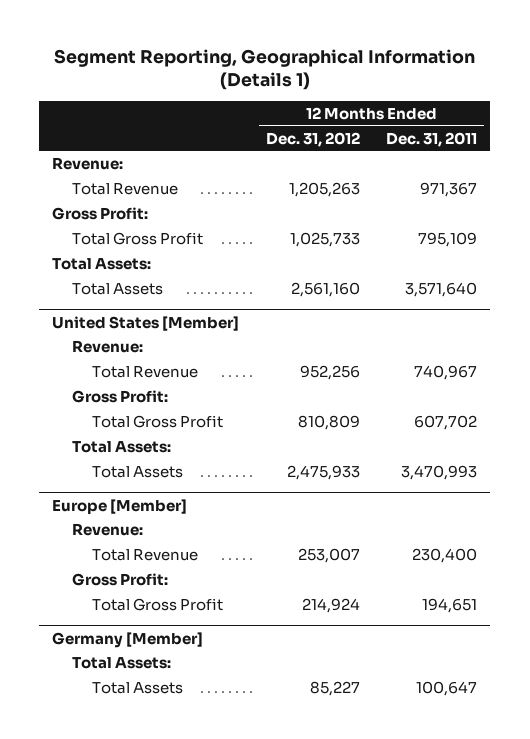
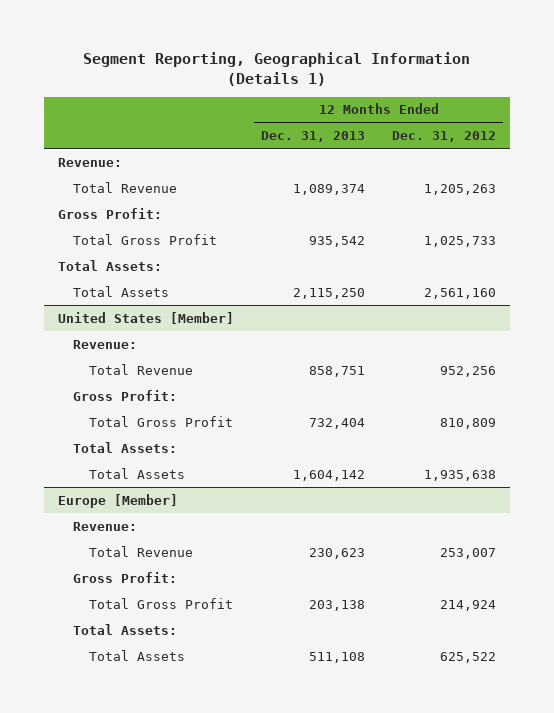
- | 12 Months Ended Dec. 31, 2012 | 12 Months Ended Dec. 31, 2011
+ | 12 Months Ended Dec. 31, 2013 | 12 Months Ended Dec. 31, 2012
@ United States [Member]
- Total Assets | 2,475,933 | 3,470,993
+ Total Assets | 1,604,142 | 1,935,638
- Germany [Member]
- Total Assets | 85,227 | 100,647
@ Europe [Member]
+ Total Assets | 511,108 | 625,522

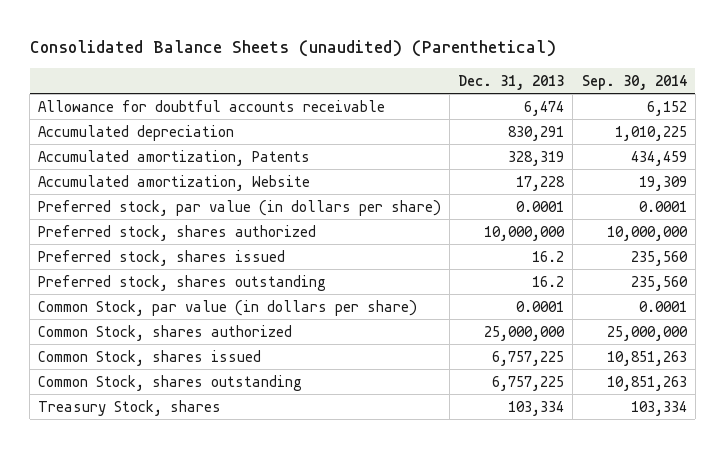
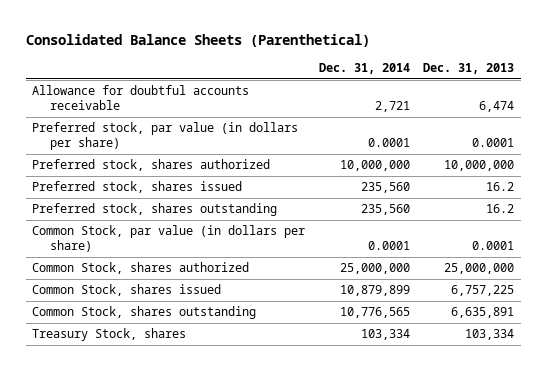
- Consolidated Balance Sheets (unaudited) (Parenthetical)
+ Consolidated Balance Sheets (Parenthetical)
- | Dec. 31, 2013 | Sep. 30, 2014
+ | Dec. 31, 2014 | Dec. 31, 2013
- Accumulated depreciation | 830,291 | 1,010,225
- Accumulated amortization, Patents | 328,319 | 434,459
- Accumulated amortization, Website | 17,228 | 19,309
- Common Stock, shares outstanding | 6,757,225 | 10,851,263
+ Common Stock, shares outstanding | 10,776,565 | 6,635,891

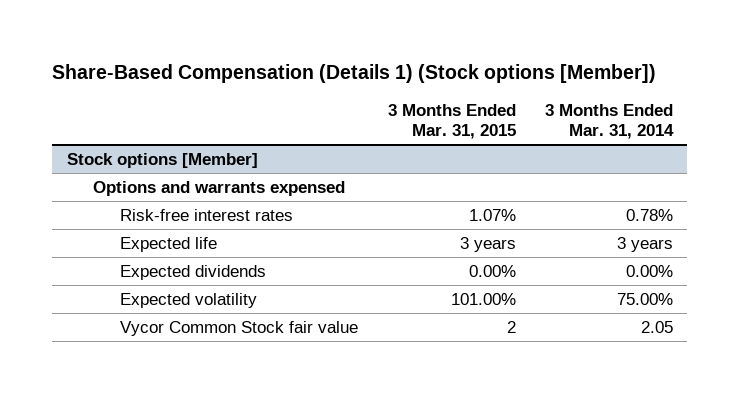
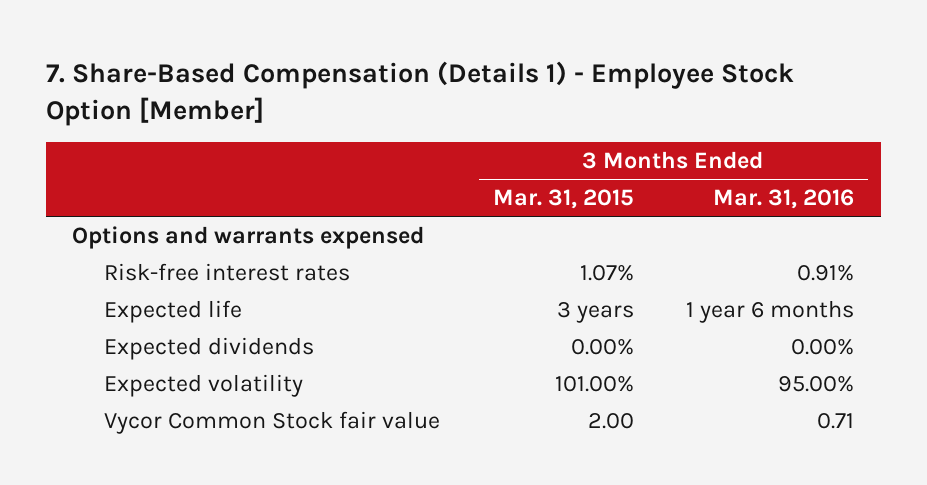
- Share-Based Compensation (Details 1) (Stock options [Member])
+ 7. Share-Based Compensation (Details 1) - Employee Stock Option [Member]
- | 3 Months Ended Mar. 31, 2015 | 3 Months Ended Mar. 31, 2014
+ | 3 Months Ended Mar. 31, 2015 | 3 Months Ended Mar. 31, 2016
- Stock options [Member]
- Vycor Common Stock fair value | 2 | 2.05
+ Vycor Common Stock fair value | 2.00 | 0.71

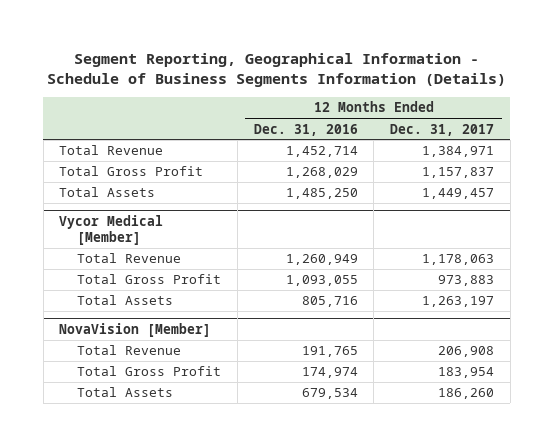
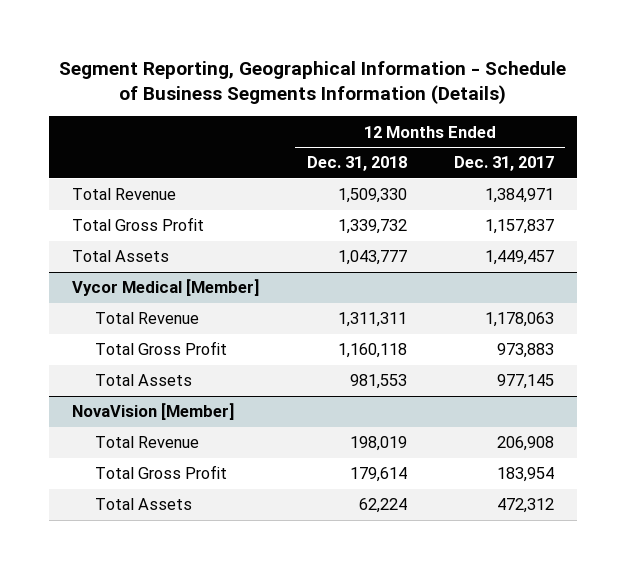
- | 12 Months Ended Dec. 31, 2016 | 12 Months Ended Dec. 31, 2017
+ | 12 Months Ended Dec. 31, 2018 | 12 Months Ended Dec. 31, 2017
@ Vycor Medical [Member]
- Total Assets | 805,716 | 1,263,197
+ Total Assets | 981,553 | 977,145
@ NovaVision [Member]
- Total Assets | 679,534 | 186,260
+ Total Assets | 62,224 | 472,312

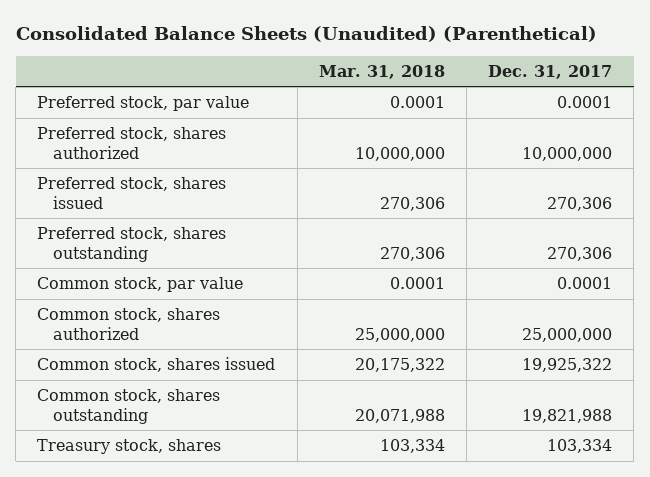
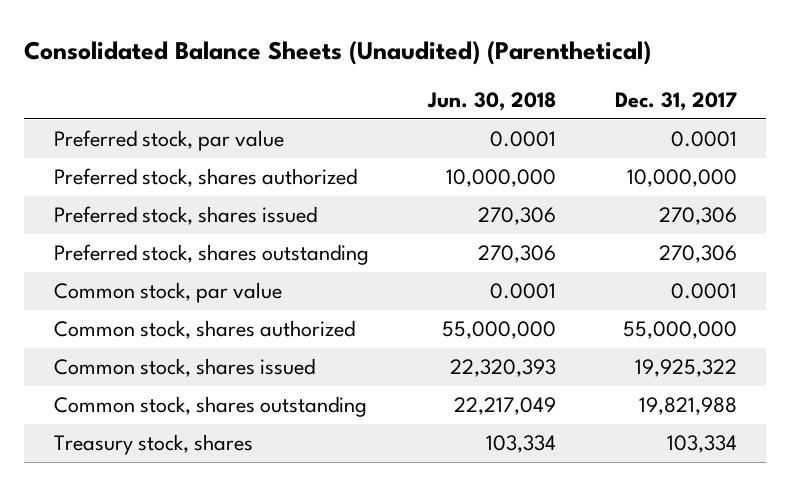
- | Mar. 31, 2018 | Dec. 31, 2017
+ | Jun. 30, 2018 | Dec. 31, 2017
- Common stock, shares authorized | 25,000,000 | 25,000,000
+ Common stock, shares authorized | 55,000,000 | 55,000,000

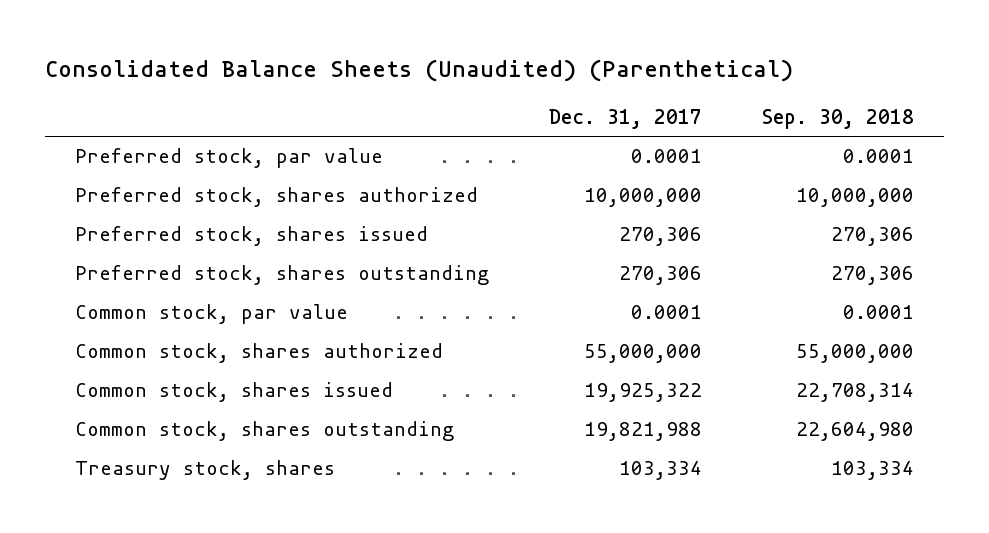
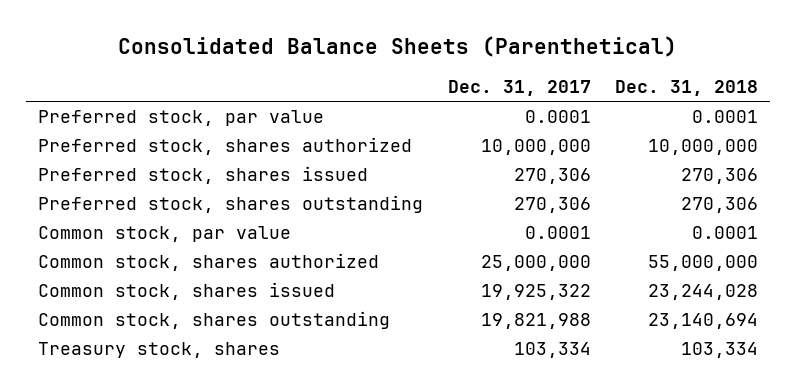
- Consolidated Balance Sheets (Unaudited) (Parenthetical)
+ Consolidated Balance Sheets (Parenthetical)
- | Dec. 31, 2017 | Sep. 30, 2018
+ | Dec. 31, 2017 | Dec. 31, 2018
- Common stock, shares authorized | 55,000,000 | 55,000,000
+ Common stock, shares authorized | 25,000,000 | 55,000,000

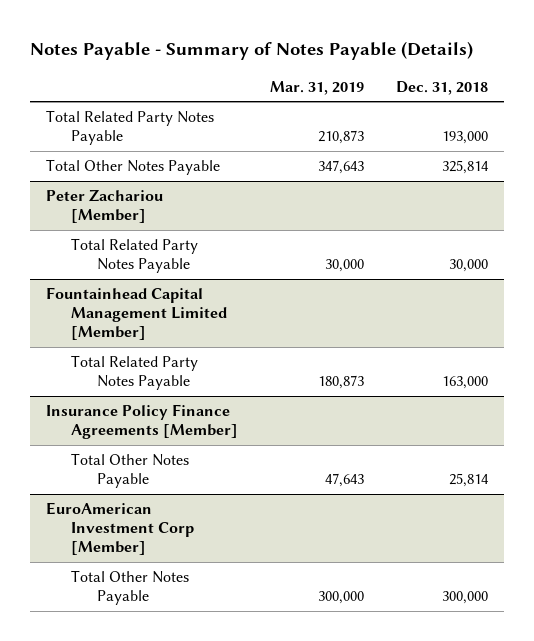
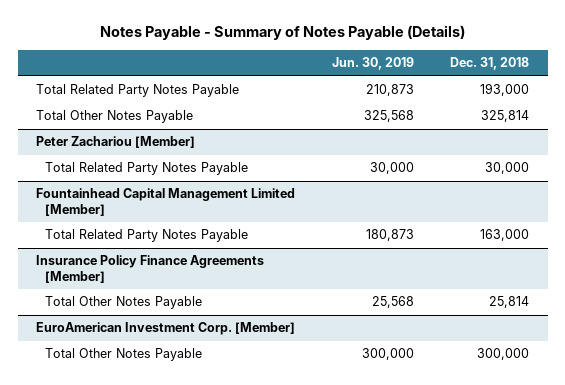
- | Mar. 31, 2019 | Dec. 31, 2018
+ | Jun. 30, 2019 | Dec. 31, 2018
- EuroAmerican Investment Corp [Member]
+ EuroAmerican Investment Corp. [Member]

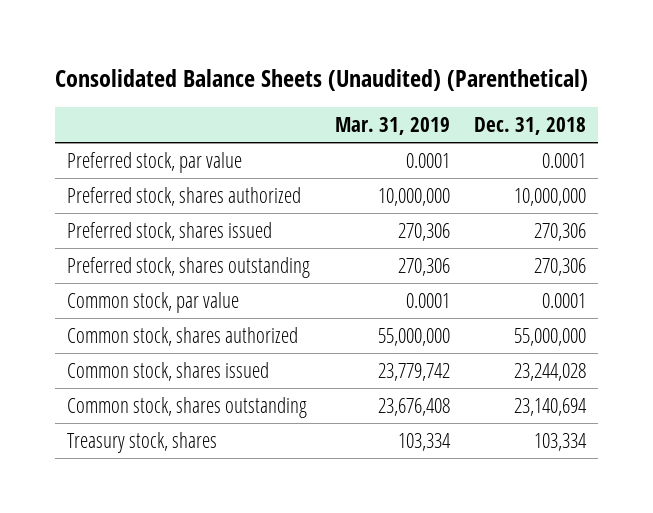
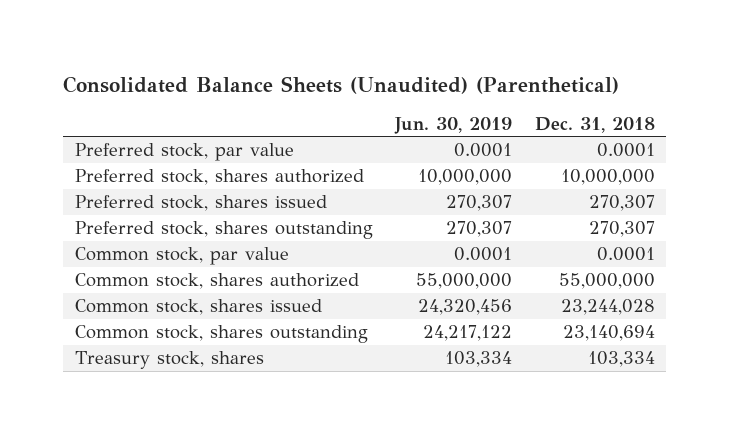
- | Mar. 31, 2019 | Dec. 31, 2018
+ | Jun. 30, 2019 | Dec. 31, 2018
- Preferred stock, shares issued | 270,306 | 270,306
- Preferred stock, shares outstanding | 270,306 | 270,306
+ Preferred stock, shares issued | 270,307 | 270,307
+ Preferred stock, shares outstanding | 270,307 | 270,307

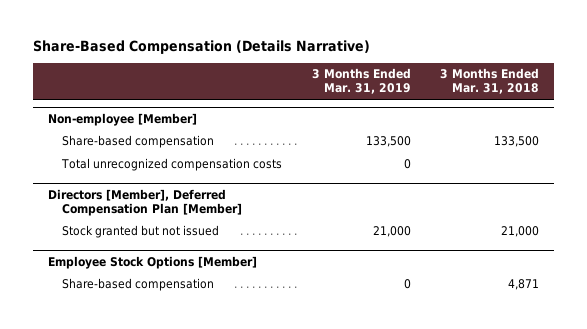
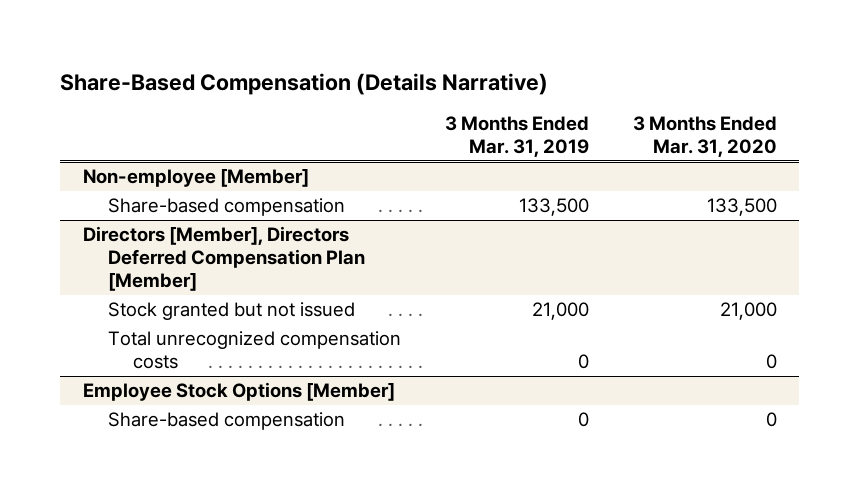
- | 3 Months Ended Mar. 31, 2019 | 3 Months Ended Mar. 31, 2018
+ | 3 Months Ended Mar. 31, 2019 | 3 Months Ended Mar. 31, 2020
@ Non-employee [Member]
- Total unrecognized compensation costs | 0 |
- Directors [Member], Deferred Compensation Plan [Member]
+ Directors [Member], Directors Deferred Compensation Plan [Member]
+ Total unrecognized compensation costs | 0 | 0

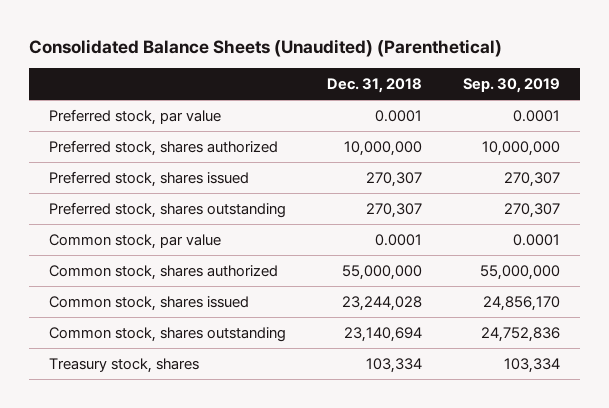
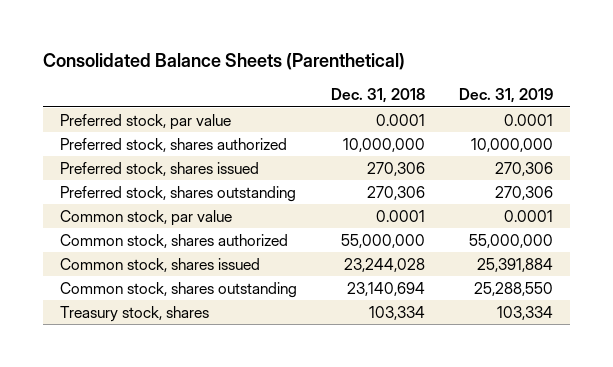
- Consolidated Balance Sheets (Unaudited) (Parenthetical)
+ Consolidated Balance Sheets (Parenthetical)
- | Dec. 31, 2018 | Sep. 30, 2019
+ | Dec. 31, 2018 | Dec. 31, 2019
- Preferred stock, shares issued | 270,307 | 270,307
- Preferred stock, shares outstanding | 270,307 | 270,307
+ Preferred stock, shares issued | 270,306 | 270,306
+ Preferred stock, shares outstanding | 270,306 | 270,306

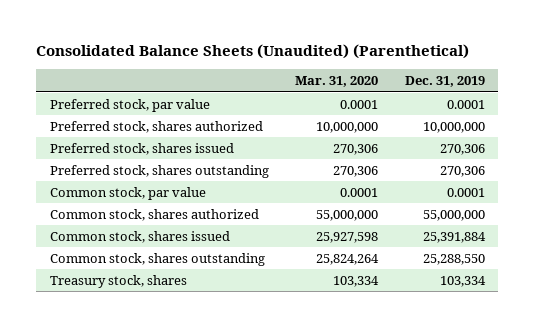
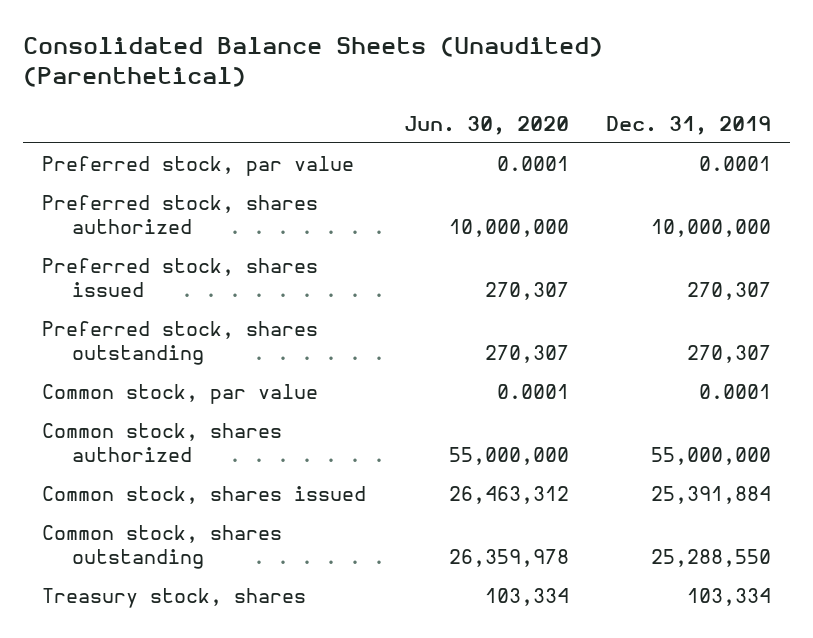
- | Mar. 31, 2020 | Dec. 31, 2019
+ | Jun. 30, 2020 | Dec. 31, 2019
- Preferred stock, shares issued | 270,306 | 270,306
- Preferred stock, shares outstanding | 270,306 | 270,306
+ Preferred stock, shares issued | 270,307 | 270,307
+ Preferred stock, shares outstanding | 270,307 | 270,307

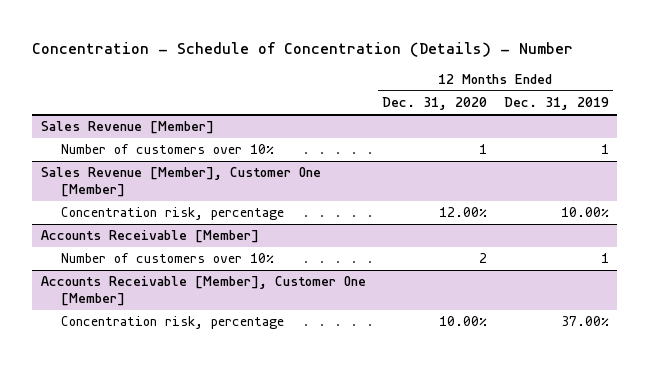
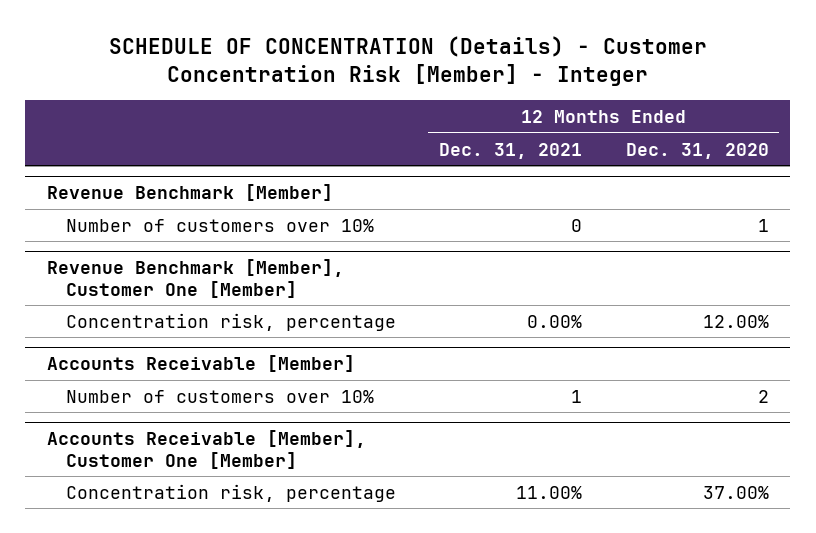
- Concentration - Schedule of Concentration (Details) - Number
+ SCHEDULE OF CONCENTRATION (Details) - Customer Concentration Risk [Member] - Integer
- | 12 Months Ended Dec. 31, 2020 | 12 Months Ended Dec. 31, 2019
+ | 12 Months Ended Dec. 31, 2021 | 12 Months Ended Dec. 31, 2020
- Sales Revenue [Member]
+ Revenue Benchmark [Member]
- Sales Revenue [Member], Customer One [Member]
+ Revenue Benchmark [Member], Customer One [Member]
@ Accounts Receivable [Member], Customer One [Member]
- Concentration risk, percentage | 10.00% | 37.00%
+ Concentration risk, percentage | 11.00% | 37.00%

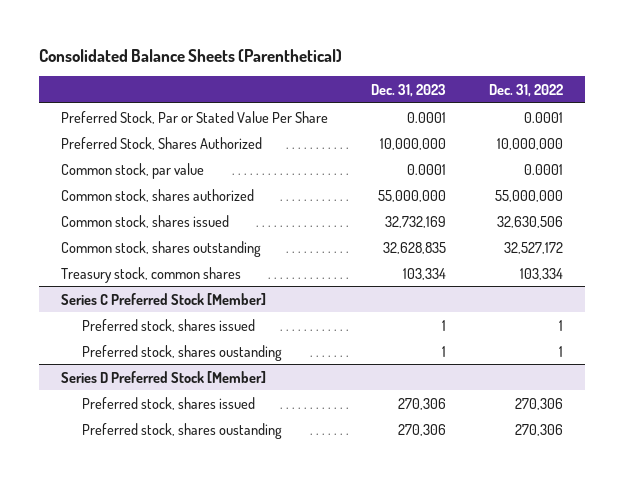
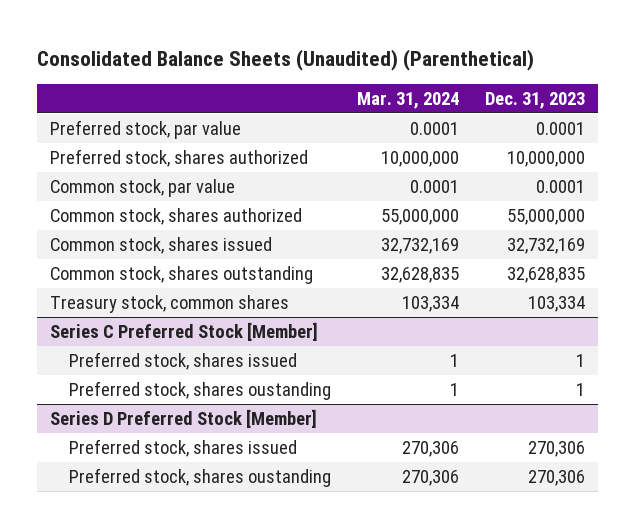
- Consolidated Balance Sheets (Parenthetical)
+ Consolidated Balance Sheets (Unaudited) (Parenthetical)
- | Dec. 31, 2023 | Dec. 31, 2022
+ | Mar. 31, 2024 | Dec. 31, 2023
- Preferred Stock, Par or Stated Value Per Share | 0.0001 | 0.0001
- Preferred Stock, Shares Authorized | 10,000,000 | 10,000,000
+ Preferred stock, par value | 0.0001 | 0.0001
+ Preferred stock, shares authorized | 10,000,000 | 10,000,000

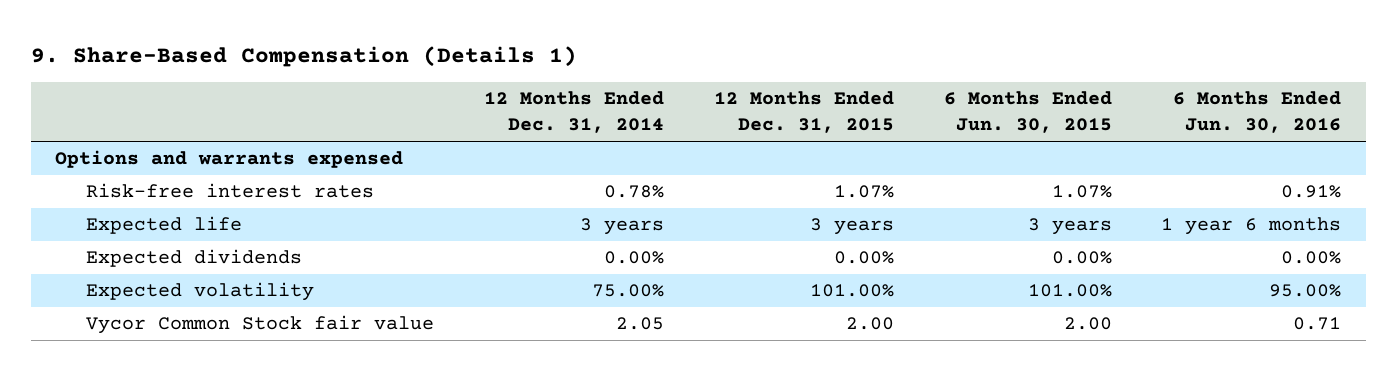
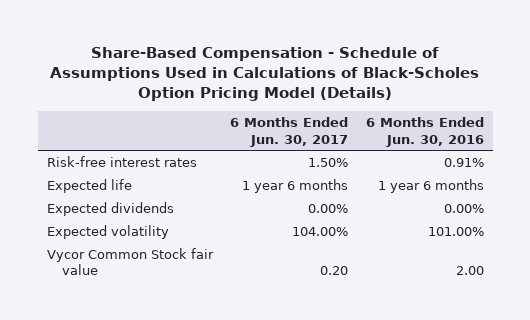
- 9. Share-Based Compensation (Details 1)
+ Share-Based Compensation - Schedule of Assumptions Used in Calculations of Black-Scholes Option Pricing Model (Details)
- | 12 Months Ended Dec. 31, 2014 | 12 Months Ended Dec. 31, 2015 | 6 Months Ended Jun. 30, 2015 | 6 Months Ended Jun. 30, 2016
+ | 6 Months Ended Jun. 30, 2017 | 6 Months Ended Jun. 30, 2016
- Options and warrants expensed
- Expected volatility | 75.00% | 101.00% | 101.00% | 95.00%
- Vycor Common Stock fair value | 2.05 | 2.00 | 2.00 | 0.71
+ Expected volatility | 104.00% | 101.00%
+ Vycor Common Stock fair value | 0.20 | 2.00

